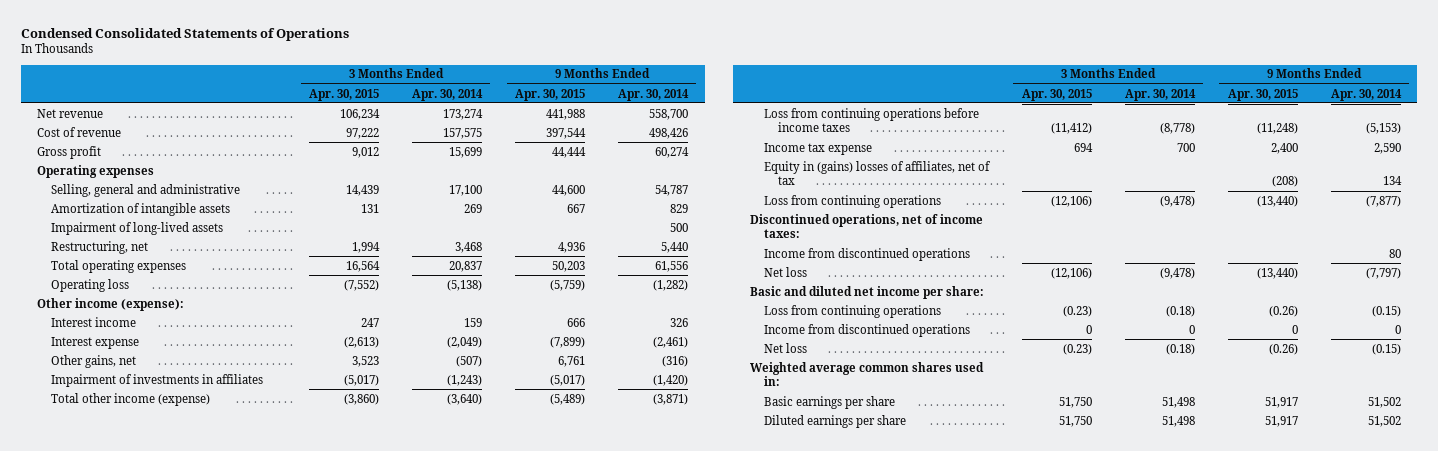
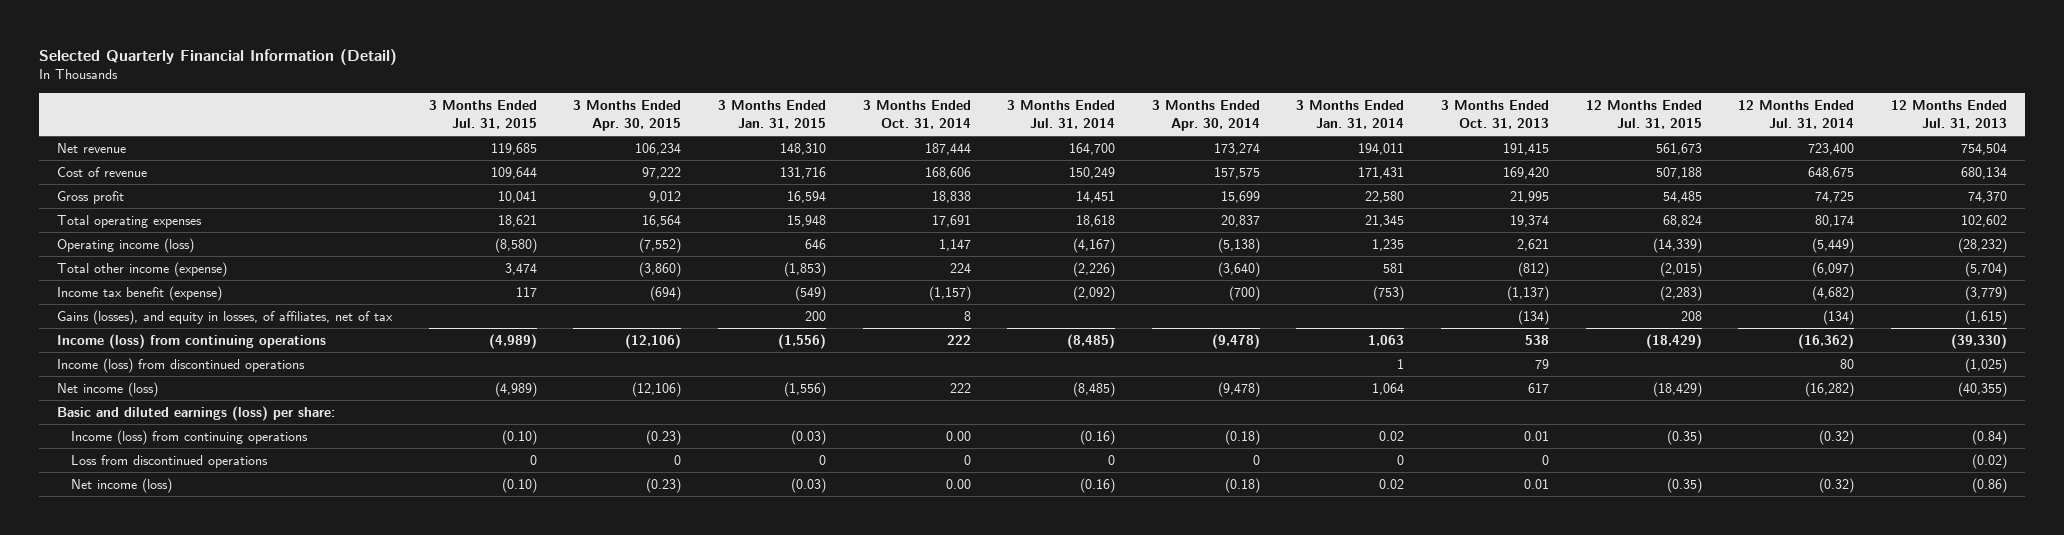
- Condensed Consolidated Statements of Operations
+ Selected Quarterly Financial Information (Detail)
- | 3 Months Ended Apr. 30, 2015 | 3 Months Ended Apr. 30, 2014 | 9 Months Ended Apr. 30, 2015 | 9 Months Ended Apr. 30, 2014
+ | 3 Months Ended Jul. 31, 2015 | 3 Months Ended Apr. 30, 2015 | 3 Months Ended Jan. 31, 2015 | 3 Months Ended Oct. 31, 2014 | 3 Months Ended Jul. 31, 2014 | 3 Months Ended Apr. 30, 2014 | 3 Months Ended Jan. 31, 2014 | 3 Months Ended Oct. 31, 2013 | 12 Months Ended Jul. 31, 2015 | 12 Months Ended Jul. 31, 2014 | 12 Months Ended Jul. 31, 2013
- Operating expenses
- Selling, general and administrative | 14,439 | 17,100 | 44,600 | 54,787
- Amortization of intangible assets | 131 | 269 | 667 | 829
- Impairment of long-lived assets | | | | 500
- Restructuring, net | 1,994 | 3,468 | 4,936 | 5,440
- Operating loss | (7,552) | (5,138) | (5,759) | (1,282)
- Other income (expense):
- Interest income | 247 | 159 | 666 | 326
- Interest expense | (2,613) | (2,049) | (7,899) | (2,461)
- Other gains, net | 3,523 | (507) | 6,761 | (316)
- Impairment of investments in affiliates | (5,017) | (1,243) | (5,017) | (1,420)
+ Operating income (loss) | (8,580) | (7,552) | 646 | 1,147 | (4,167) | (5,138) | 1,235 | 2,621 | (14,339) | (5,449) | (28,232)
- Loss from continuing operations before income taxes | (11,412) | (8,778) | (11,248) | (5,153)
- Income tax expense | 694 | 700 | 2,400 | 2,590
- Equity in (gains) losses of affiliates, net of tax | | | (208) | 134
- Loss from continuing operations | (12,106) | (9,478) | (13,440) | (7,877)
- Discontinued operations, net of income taxes:
- Income from discontinued operations | | | | 80
- Net loss | (12,106) | (9,478) | (13,440) | (7,797)
- Basic and diluted net income per share:
- Loss from continuing operations | (0.23) | (0.18) | (0.26) | (0.15)
- Income from discontinued operations | 0 | 0 | 0 | 0
- Net loss | (0.23) | (0.18) | (0.26) | (0.15)
- Weighted average common shares used in:
- Basic earnings per share | 51,750 | 51,498 | 51,917 | 51,502
- Diluted earnings per share | 51,750 | 51,498 | 51,917 | 51,502
+ Income tax benefit (expense) | 117 | (694) | (549) | (1,157) | (2,092) | (700) | (753) | (1,137) | (2,283) | (4,682) | (3,779)
+ Gains (losses), and equity in losses, of affiliates, net of tax | | | 200 | 8 | | | | (134) | 208 | (134) | (1,615)
+ Income (loss) from continuing operations | (4,989) | (12,106) | (1,556) | 222 | (8,485) | (9,478) | 1,063 | 538 | (18,429) | (16,362) | (39,330)
+ Income (loss) from discontinued operations | | | | | | | 1 | 79 | | 80 | (1,025)
+ Net income (loss) | (4,989) | (12,106) | (1,556) | 222 | (8,485) | (9,478) | 1,064 | 617 | (18,429) | (16,282) | (40,355)
+ Basic and diluted earnings (loss) per share:
+ Income (loss) from continuing operations | (0.10) | (0.23) | (0.03) | 0.00 | (0.16) | (0.18) | 0.02 | 0.01 | (0.35) | (0.32) | (0.84)
+ Loss from discontinued operations | 0 | 0 | 0 | 0 | 0 | 0 | 0 | 0 | | | (0.02)
+ Net income (loss) | (0.10) | (0.23) | (0.03) | 0.00 | (0.16) | (0.18) | 0.02 | 0.01 | (0.35) | (0.32) | (0.86)

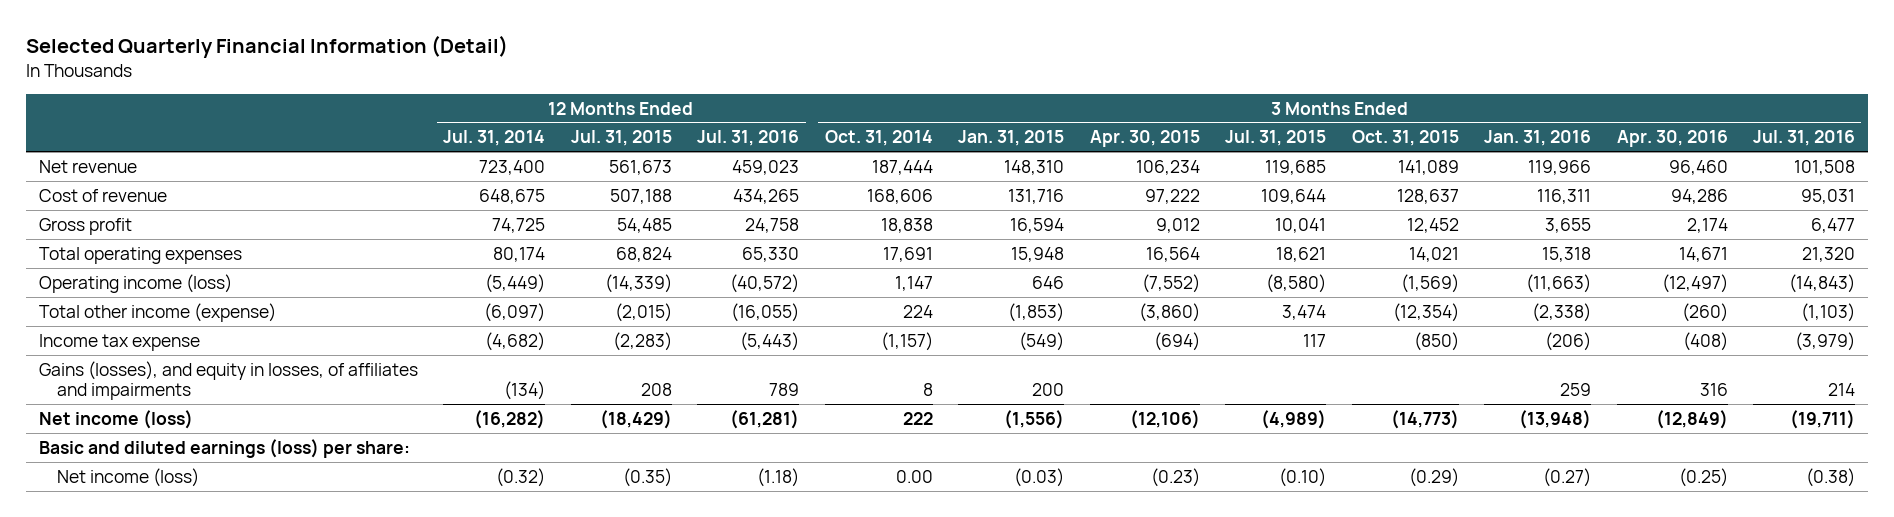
- | 3 Months Ended Jul. 31, 2015 | 3 Months Ended Apr. 30, 2015 | 3 Months Ended Jan. 31, 2015 | 3 Months Ended Oct. 31, 2014 | 3 Months Ended Jul. 31, 2014 | 3 Months Ended Apr. 30, 2014 | 3 Months Ended Jan. 31, 2014 | 3 Months Ended Oct. 31, 2013 | 12 Months Ended Jul. 31, 2015 | 12 Months Ended Jul. 31, 2014 | 12 Months Ended Jul. 31, 2013
+ | 12 Months Ended Jul. 31, 2014 | 12 Months Ended Jul. 31, 2015 | 12 Months Ended Jul. 31, 2016 | 3 Months Ended Oct. 31, 2014 | 3 Months Ended Jan. 31, 2015 | 3 Months Ended Apr. 30, 2015 | 3 Months Ended Jul. 31, 2015 | 3 Months Ended Oct. 31, 2015 | 3 Months Ended Jan. 31, 2016 | 3 Months Ended Apr. 30, 2016 | 3 Months Ended Jul. 31, 2016
- Income tax benefit (expense) | 117 | (694) | (549) | (1,157) | (2,092) | (700) | (753) | (1,137) | (2,283) | (4,682) | (3,779)
- Gains (losses), and equity in losses, of affiliates, net of tax | | | 200 | 8 | | | | (134) | 208 | (134) | (1,615)
- Income (loss) from continuing operations | (4,989) | (12,106) | (1,556) | 222 | (8,485) | (9,478) | 1,063 | 538 | (18,429) | (16,362) | (39,330)
- Income (loss) from discontinued operations | | | | | | | 1 | 79 | | 80 | (1,025)
+ Income tax expense | (4,682) | (2,283) | (5,443) | (1,157) | (549) | (694) | 117 | (850) | (206) | (408) | (3,979)
+ Gains (losses), and equity in losses, of affiliates and impairments | (134) | 208 | 789 | 8 | 200 | | | | 259 | 316 | 214
- Income (loss) from continuing operations | (0.10) | (0.23) | (0.03) | 0.00 | (0.16) | (0.18) | 0.02 | 0.01 | (0.35) | (0.32) | (0.84)
- Loss from discontinued operations | 0 | 0 | 0 | 0 | 0 | 0 | 0 | 0 | | | (0.02)

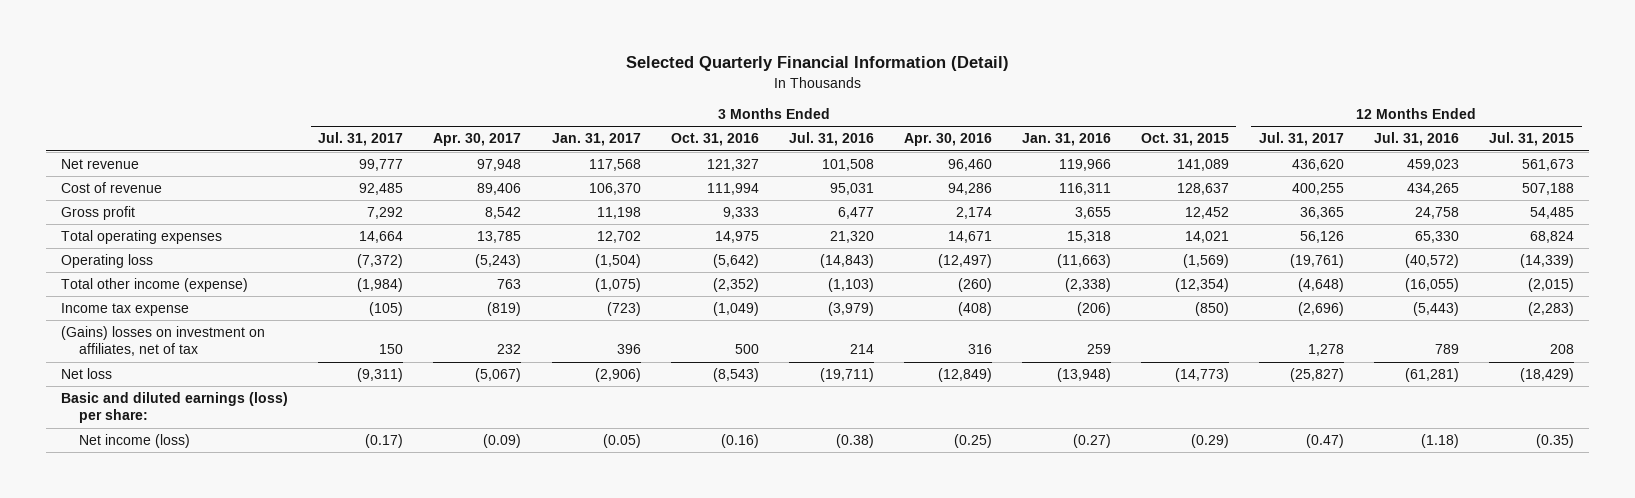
- | 12 Months Ended Jul. 31, 2014 | 12 Months Ended Jul. 31, 2015 | 12 Months Ended Jul. 31, 2016 | 3 Months Ended Oct. 31, 2014 | 3 Months Ended Jan. 31, 2015 | 3 Months Ended Apr. 30, 2015 | 3 Months Ended Jul. 31, 2015 | 3 Months Ended Oct. 31, 2015 | 3 Months Ended Jan. 31, 2016 | 3 Months Ended Apr. 30, 2016 | 3 Months Ended Jul. 31, 2016
+ | 3 Months Ended Jul. 31, 2017 | 3 Months Ended Apr. 30, 2017 | 3 Months Ended Jan. 31, 2017 | 3 Months Ended Oct. 31, 2016 | 3 Months Ended Jul. 31, 2016 | 3 Months Ended Apr. 30, 2016 | 3 Months Ended Jan. 31, 2016 | 3 Months Ended Oct. 31, 2015 | 12 Months Ended Jul. 31, 2017 | 12 Months Ended Jul. 31, 2016 | 12 Months Ended Jul. 31, 2015
- Operating income (loss) | (5,449) | (14,339) | (40,572) | 1,147 | 646 | (7,552) | (8,580) | (1,569) | (11,663) | (12,497) | (14,843)
+ Operating loss | (7,372) | (5,243) | (1,504) | (5,642) | (14,843) | (12,497) | (11,663) | (1,569) | (19,761) | (40,572) | (14,339)
- Gains (losses), and equity in losses, of affiliates and impairments | (134) | 208 | 789 | 8 | 200 | | | | 259 | 316 | 214
- Net income (loss) | (16,282) | (18,429) | (61,281) | 222 | (1,556) | (12,106) | (4,989) | (14,773) | (13,948) | (12,849) | (19,711)
+ (Gains) losses on investment on affiliates, net of tax | 150 | 232 | 396 | 500 | 214 | 316 | 259 | | 1,278 | 789 | 208
+ Net loss | (9,311) | (5,067) | (2,906) | (8,543) | (19,711) | (12,849) | (13,948) | (14,773) | (25,827) | (61,281) | (18,429)

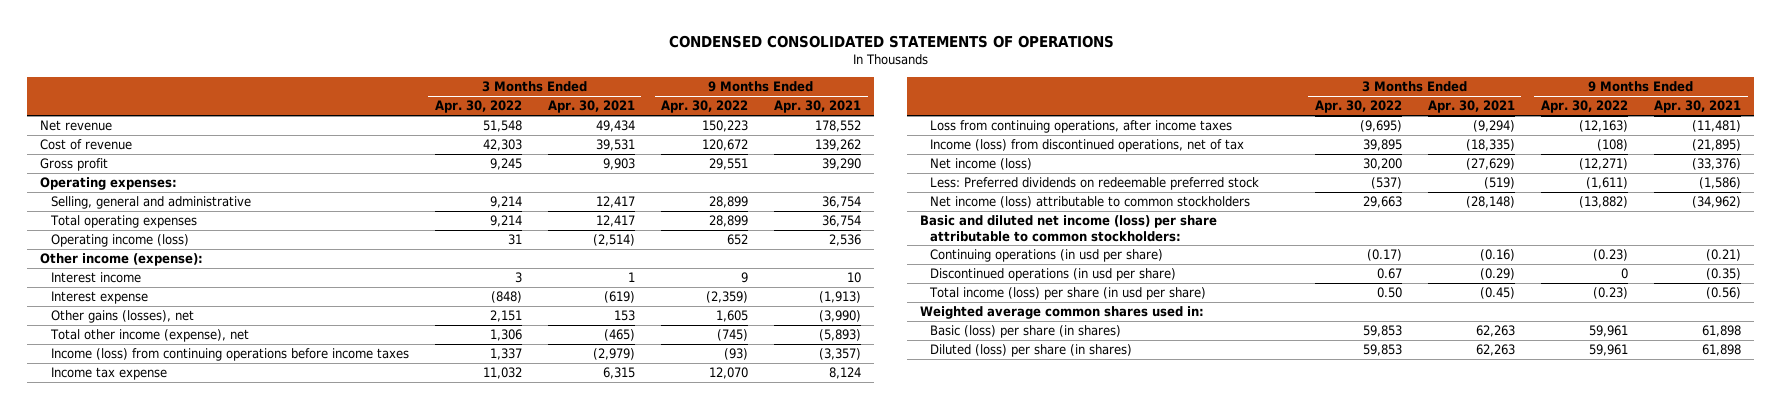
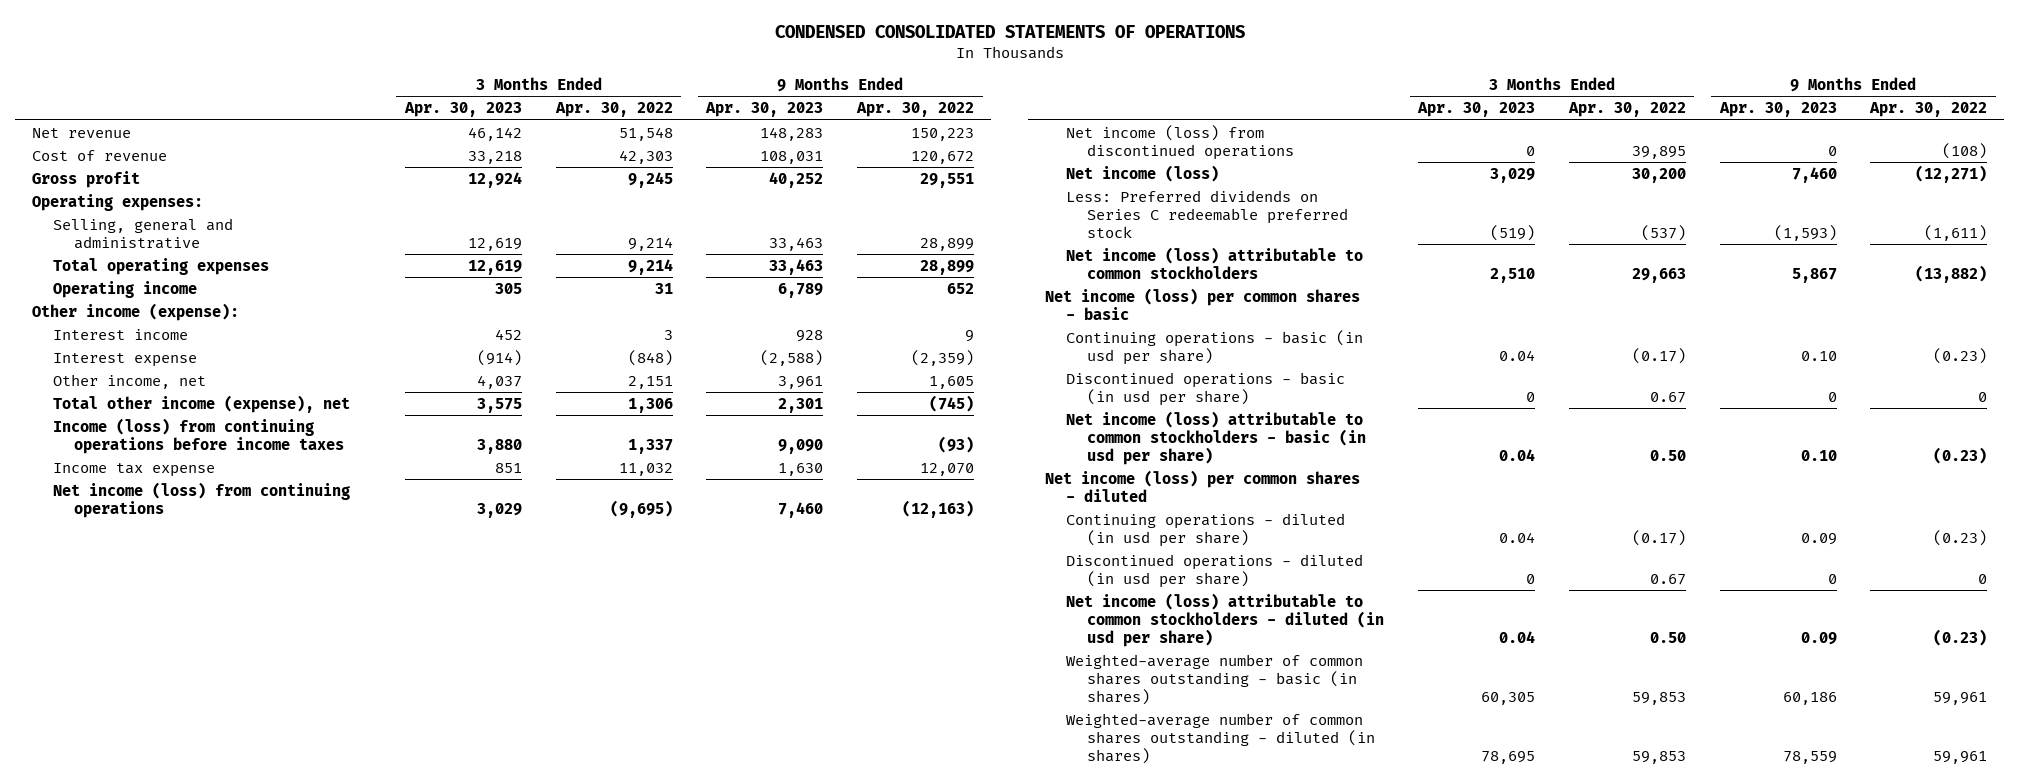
- | 3 Months Ended Apr. 30, 2022 | 3 Months Ended Apr. 30, 2021 | 9 Months Ended Apr. 30, 2022 | 9 Months Ended Apr. 30, 2021
+ | 3 Months Ended Apr. 30, 2023 | 3 Months Ended Apr. 30, 2022 | 9 Months Ended Apr. 30, 2023 | 9 Months Ended Apr. 30, 2022
- Operating income (loss) | 31 | (2,514) | 652 | 2,536
+ Operating income | 305 | 31 | 6,789 | 652
- Other gains (losses), net | 2,151 | 153 | 1,605 | (3,990)
+ Other income, net | 4,037 | 2,151 | 3,961 | 1,605
- Loss from continuing operations, after income taxes | (9,695) | (9,294) | (12,163) | (11,481)
- Income (loss) from discontinued operations, net of tax | 39,895 | (18,335) | (108) | (21,895)
+ Net income (loss) from continuing operations | 3,029 | (9,695) | 7,460 | (12,163)
+ Net income (loss) from discontinued operations | 0 | 39,895 | 0 | (108)
- Less: Preferred dividends on redeemable preferred stock | (537) | (519) | (1,611) | (1,586)
+ Less: Preferred dividends on Series C redeemable preferred stock | (519) | (537) | (1,593) | (1,611)
- Basic and diluted net income (loss) per share attributable to common stockholders:
- Continuing operations (in usd per share) | (0.17) | (0.16) | (0.23) | (0.21)
- Discontinued operations (in usd per share) | 0.67 | (0.29) | 0 | (0.35)
- Total income (loss) per share (in usd per share) | 0.50 | (0.45) | (0.23) | (0.56)
- Weighted average common shares used in:
- Basic (loss) per share (in shares) | 59,853 | 62,263 | 59,961 | 61,898
- Diluted (loss) per share (in shares) | 59,853 | 62,263 | 59,961 | 61,898
+ Net income (loss) per common shares - basic
+ Continuing operations - basic (in usd per share) | 0.04 | (0.17) | 0.10 | (0.23)
+ Discontinued operations - basic (in usd per share) | 0 | 0.67 | 0 | 0
+ Net income (loss) attributable to common stockholders - basic (in usd per share) | 0.04 | 0.50 | 0.10 | (0.23)
+ Net income (loss) per common shares - diluted
+ Continuing operations - diluted (in usd per share) | 0.04 | (0.17) | 0.09 | (0.23)
+ Discontinued operations - diluted (in usd per share) | 0 | 0.67 | 0 | 0
+ Net income (loss) attributable to common stockholders - diluted (in usd per share) | 0.04 | 0.50 | 0.09 | (0.23)
+ Weighted-average number of common shares outstanding - basic (in shares) | 60,305 | 59,853 | 60,186 | 59,961
+ Weighted-average number of common shares outstanding - diluted (in shares) | 78,695 | 59,853 | 78,559 | 59,961

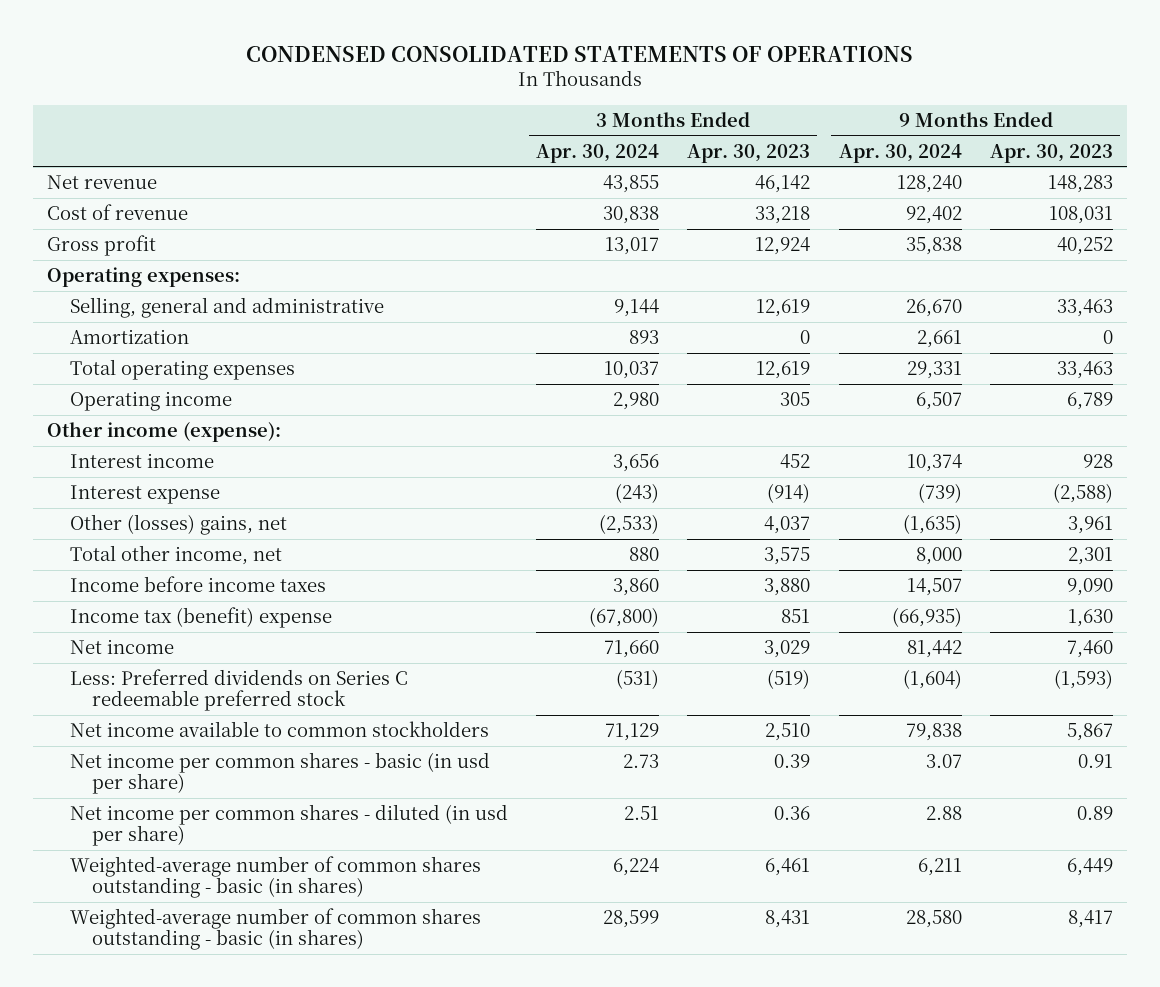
- | 3 Months Ended Apr. 30, 2023 | 3 Months Ended Apr. 30, 2022 | 9 Months Ended Apr. 30, 2023 | 9 Months Ended Apr. 30, 2022
+ | 3 Months Ended Apr. 30, 2024 | 3 Months Ended Apr. 30, 2023 | 9 Months Ended Apr. 30, 2024 | 9 Months Ended Apr. 30, 2023
+ Amortization | 893 | 0 | 2,661 | 0
- Other income, net | 4,037 | 2,151 | 3,961 | 1,605
- Total other income (expense), net | 3,575 | 1,306 | 2,301 | (745)
- Income (loss) from continuing operations before income taxes | 3,880 | 1,337 | 9,090 | (93)
- Income tax expense | 851 | 11,032 | 1,630 | 12,070
- Net income (loss) from continuing operations | 3,029 | (9,695) | 7,460 | (12,163)
- Net income (loss) from discontinued operations | 0 | 39,895 | 0 | (108)
- Net income (loss) | 3,029 | 30,200 | 7,460 | (12,271)
+ Other (losses) gains, net | (2,533) | 4,037 | (1,635) | 3,961
+ Total other income, net | 880 | 3,575 | 8,000 | 2,301
+ Income before income taxes | 3,860 | 3,880 | 14,507 | 9,090
+ Income tax (benefit) expense | (67,800) | 851 | (66,935) | 1,630
+ Net income | 71,660 | 3,029 | 81,442 | 7,460
- Net income (loss) attributable to common stockholders | 2,510 | 29,663 | 5,867 | (13,882)
- Net income (loss) per common shares - basic
- Continuing operations - basic (in usd per share) | 0.04 | (0.17) | 0.10 | (0.23)
- Discontinued operations - basic (in usd per share) | 0 | 0.67 | 0 | 0
- Net income (loss) attributable to common stockholders - basic (in usd per share) | 0.04 | 0.50 | 0.10 | (0.23)
- Net income (loss) per common shares - diluted
- Continuing operations - diluted (in usd per share) | 0.04 | (0.17) | 0.09 | (0.23)
- Discontinued operations - diluted (in usd per share) | 0 | 0.67 | 0 | 0
- Net income (loss) attributable to common stockholders - diluted (in usd per share) | 0.04 | 0.50 | 0.09 | (0.23)
- Weighted-average number of common shares outstanding - basic (in shares) | 60,305 | 59,853 | 60,186 | 59,961
- Weighted-average number of common shares outstanding - diluted (in shares) | 78,695 | 59,853 | 78,559 | 59,961
+ Net income available to common stockholders | 71,129 | 2,510 | 79,838 | 5,867
+ Net income per common shares - basic (in usd per share) | 2.73 | 0.39 | 3.07 | 0.91
+ Net income per common shares - diluted (in usd per share) | 2.51 | 0.36 | 2.88 | 0.89
+ Weighted-average number of common shares outstanding - basic (in shares) | 6,224 | 6,461 | 6,211 | 6,449
+ Weighted-average number of common shares outstanding - basic (in shares) | 28,599 | 8,431 | 28,580 | 8,417

